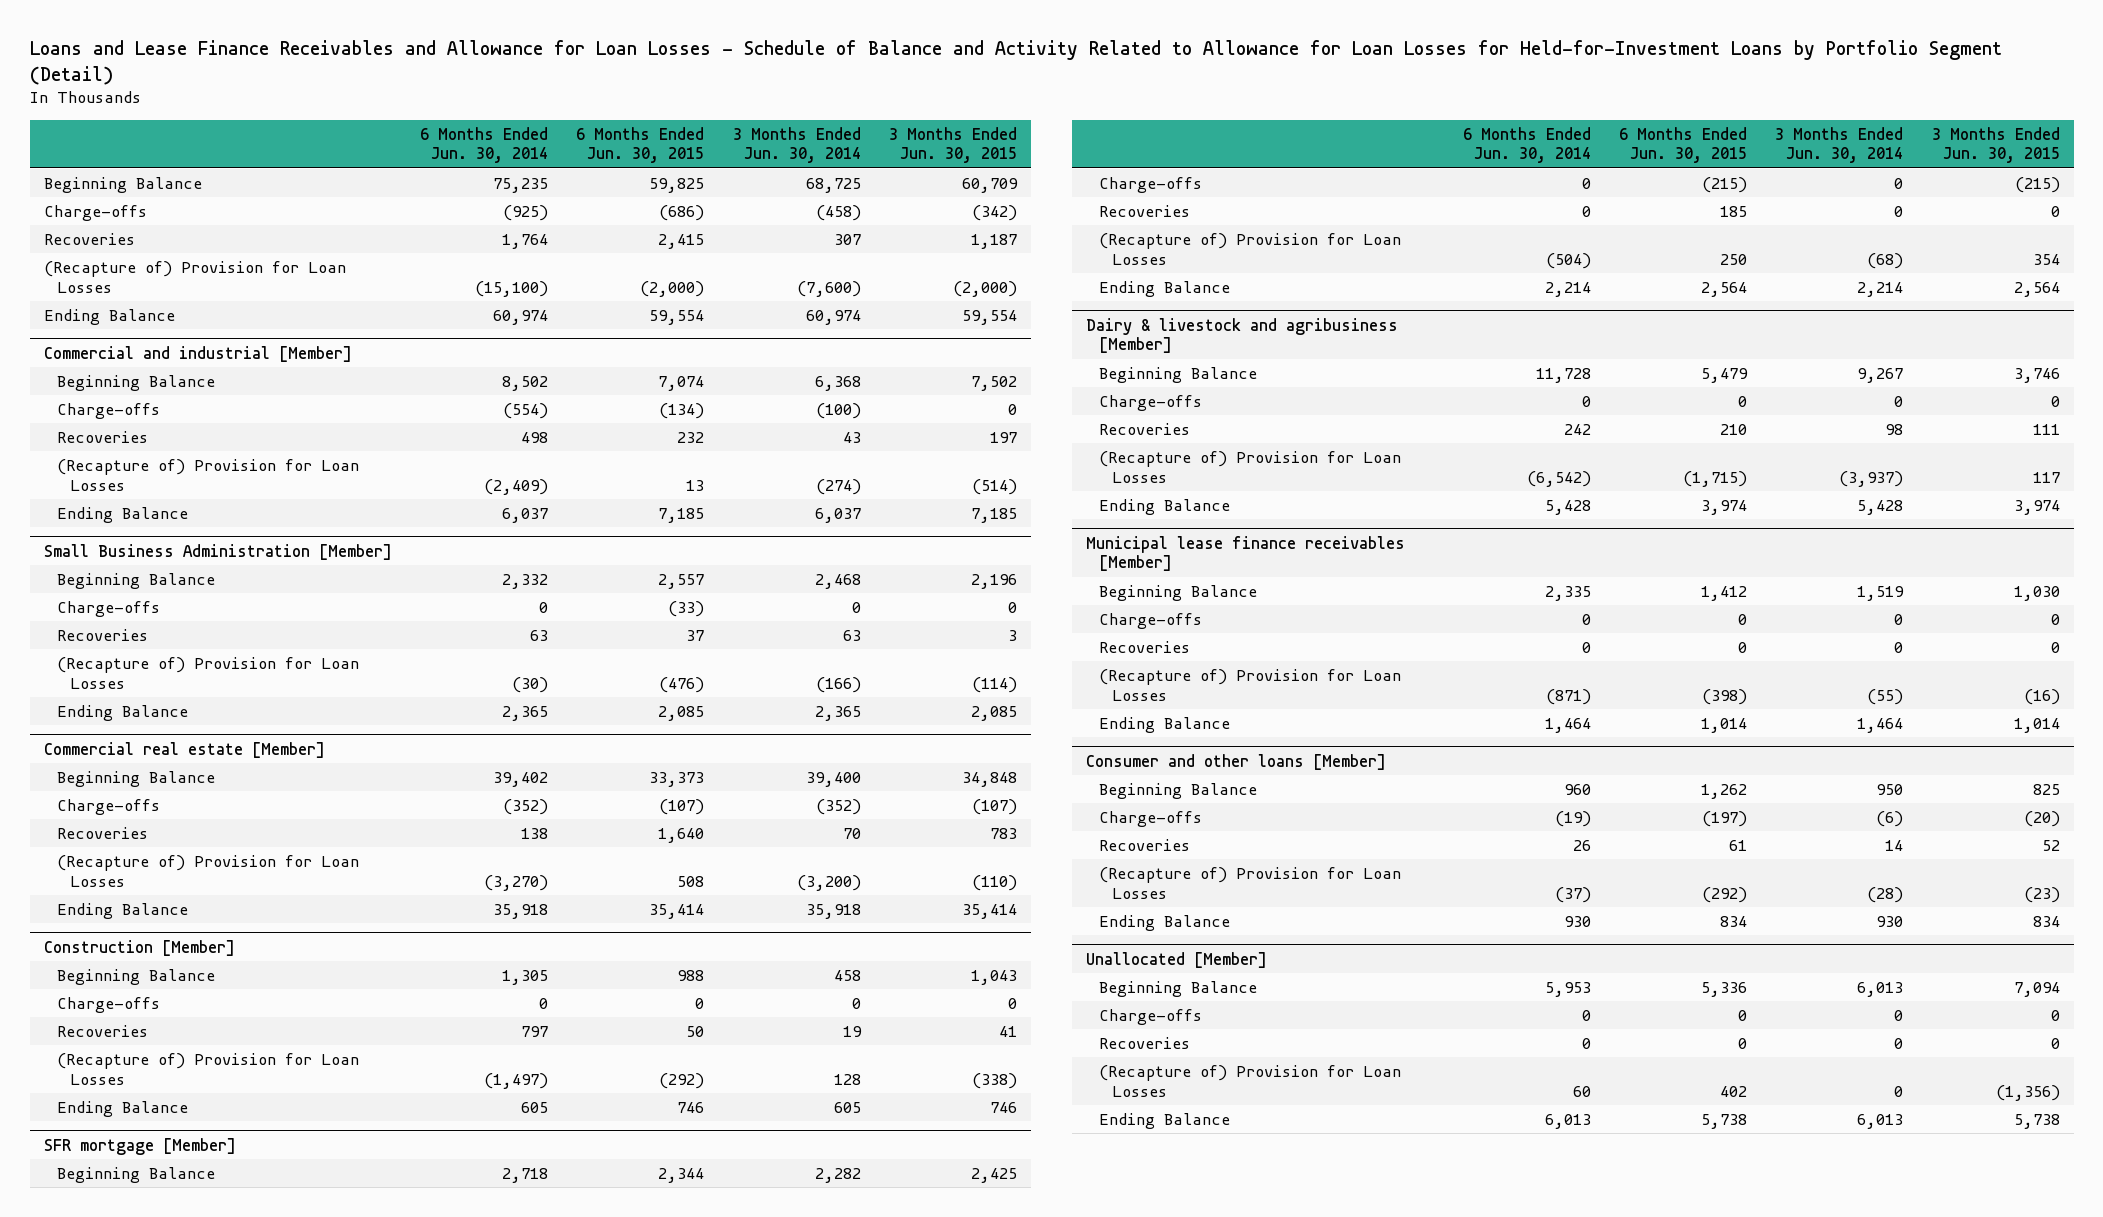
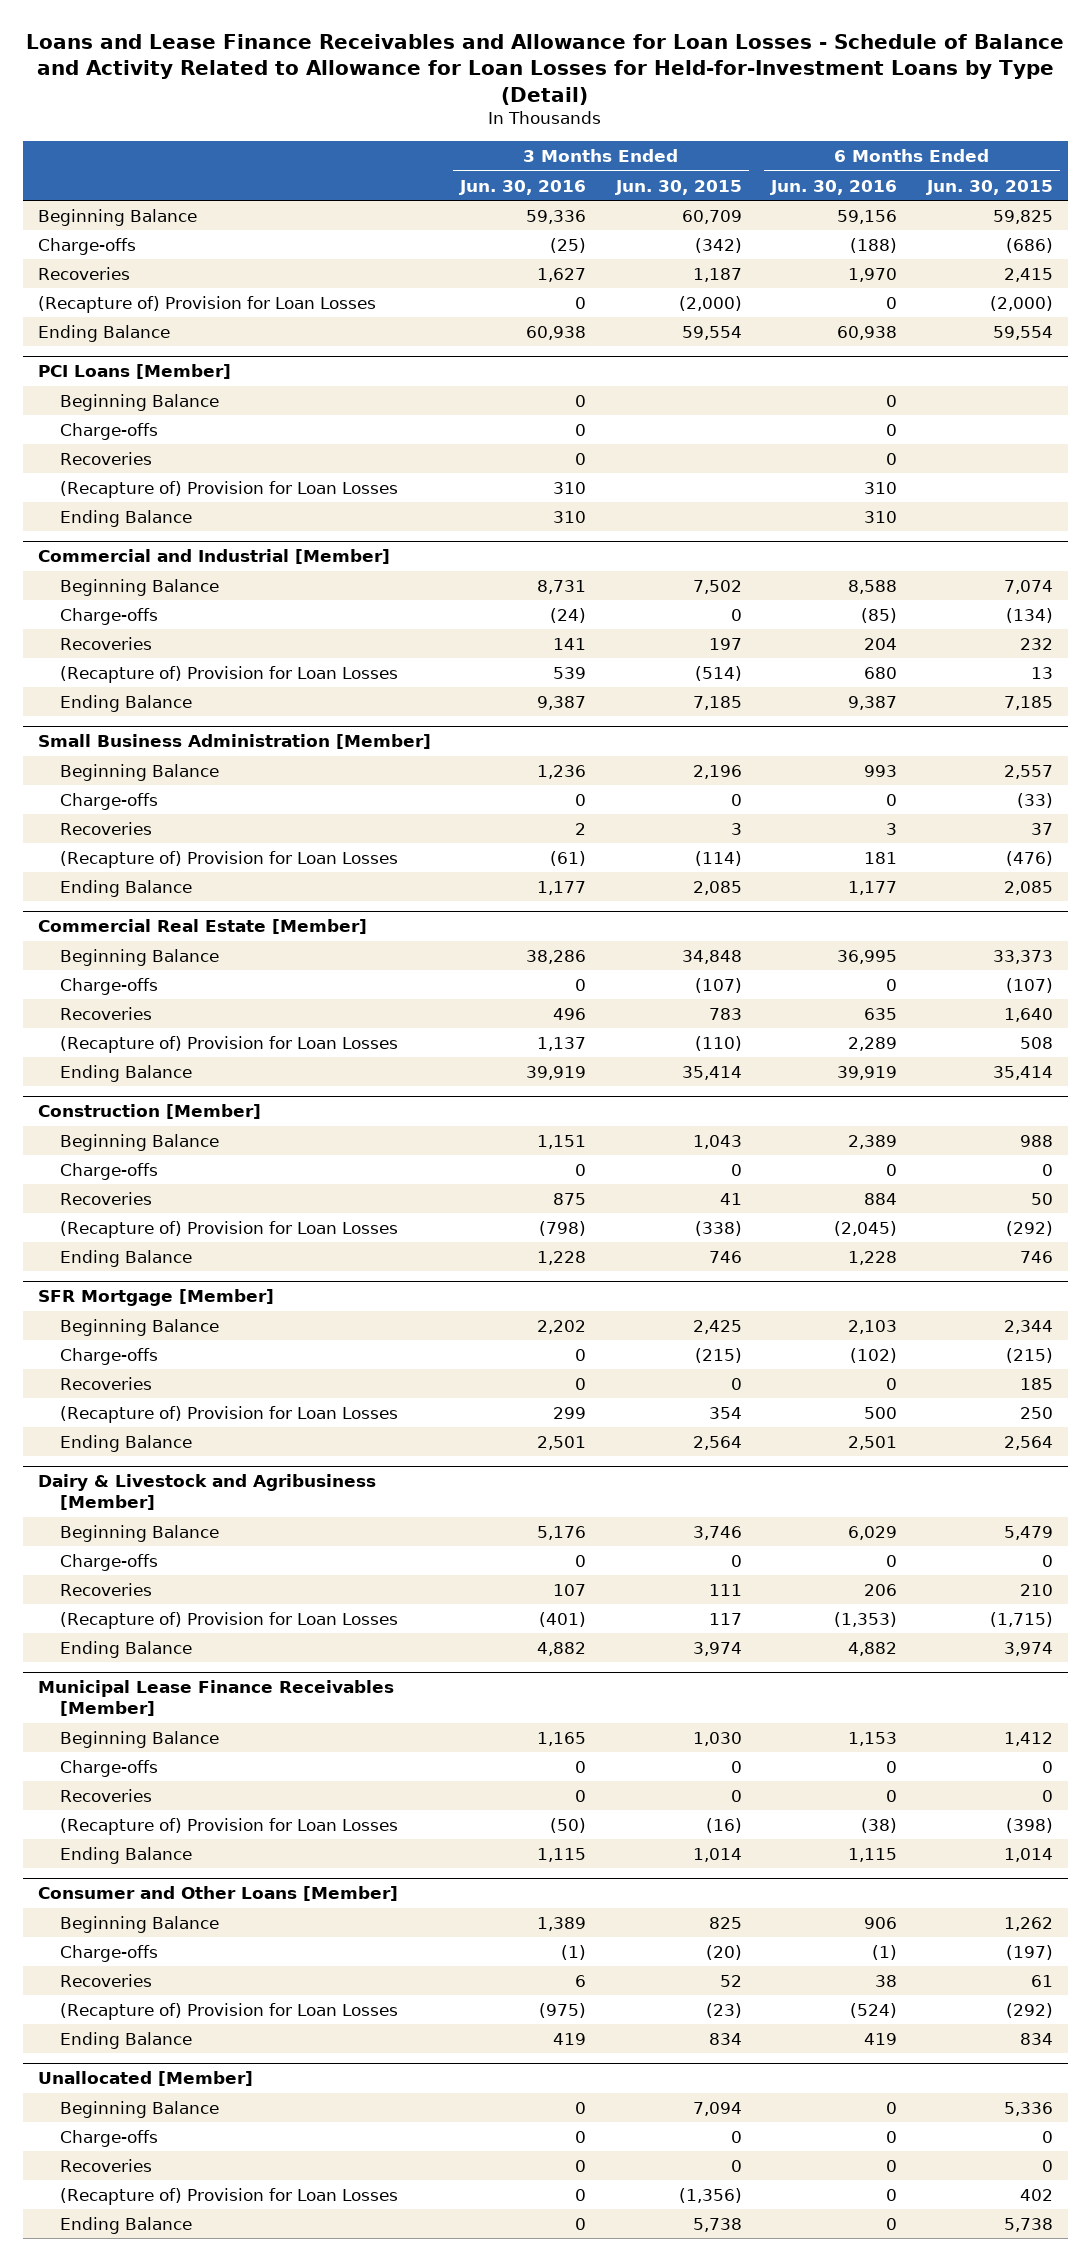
- Loans and Lease Finance Receivables and Allowance for Loan Losses - Schedule of Balance and Activity Related to Allowance for Loan Losses for Held-for-Investment Loans by Portfolio Segment (Detail)
+ Loans and Lease Finance Receivables and Allowance for Loan Losses - Schedule of Balance and Activity Related to Allowance for Loan Losses for Held-for-Investment Loans by Type (Detail)
- | 6 Months Ended Jun. 30, 2014 | 6 Months Ended Jun. 30, 2015 | 3 Months Ended Jun. 30, 2014 | 3 Months Ended Jun. 30, 2015
+ | 3 Months Ended Jun. 30, 2016 | 3 Months Ended Jun. 30, 2015 | 6 Months Ended Jun. 30, 2016 | 6 Months Ended Jun. 30, 2015
- Commercial and industrial [Member]
+ PCI Loans [Member]
+ Beginning Balance | 0 | | 0 |
+ Charge-offs | 0 | | 0 |
+ Recoveries | 0 | | 0 |
+ (Recapture of) Provision for Loan Losses | 310 | | 310 |
+ Ending Balance | 310 | | 310 |
+ Commercial and Industrial [Member]
- Commercial real estate [Member]
+ Commercial Real Estate [Member]
- SFR mortgage [Member]
+ SFR Mortgage [Member]
- Dairy & livestock and agribusiness [Member]
+ Dairy & Livestock and Agribusiness [Member]
- Municipal lease finance receivables [Member]
+ Municipal Lease Finance Receivables [Member]
- Consumer and other loans [Member]
+ Consumer and Other Loans [Member]

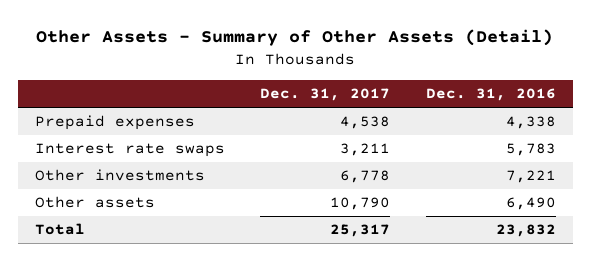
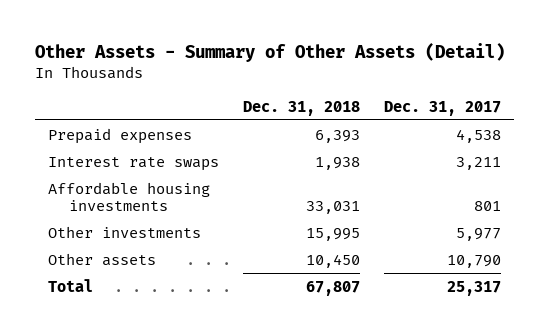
- | Dec. 31, 2017 | Dec. 31, 2016
+ | Dec. 31, 2018 | Dec. 31, 2017
- Other investments | 6,778 | 7,221
+ Affordable housing investments | 33,031 | 801
+ Other investments | 15,995 | 5,977

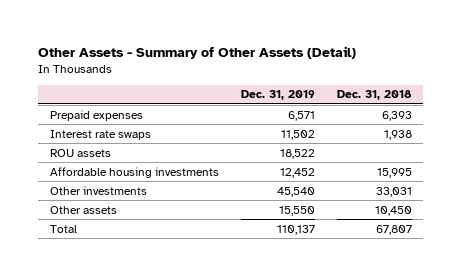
- | Dec. 31, 2018 | Dec. 31, 2017
+ | Dec. 31, 2019 | Dec. 31, 2018
- Affordable housing investments | 33,031 | 801
- Other investments | 15,995 | 5,977
+ ROU assets | 18,522 |
+ Affordable housing investments | 12,452 | 15,995
+ Other investments | 45,540 | 33,031

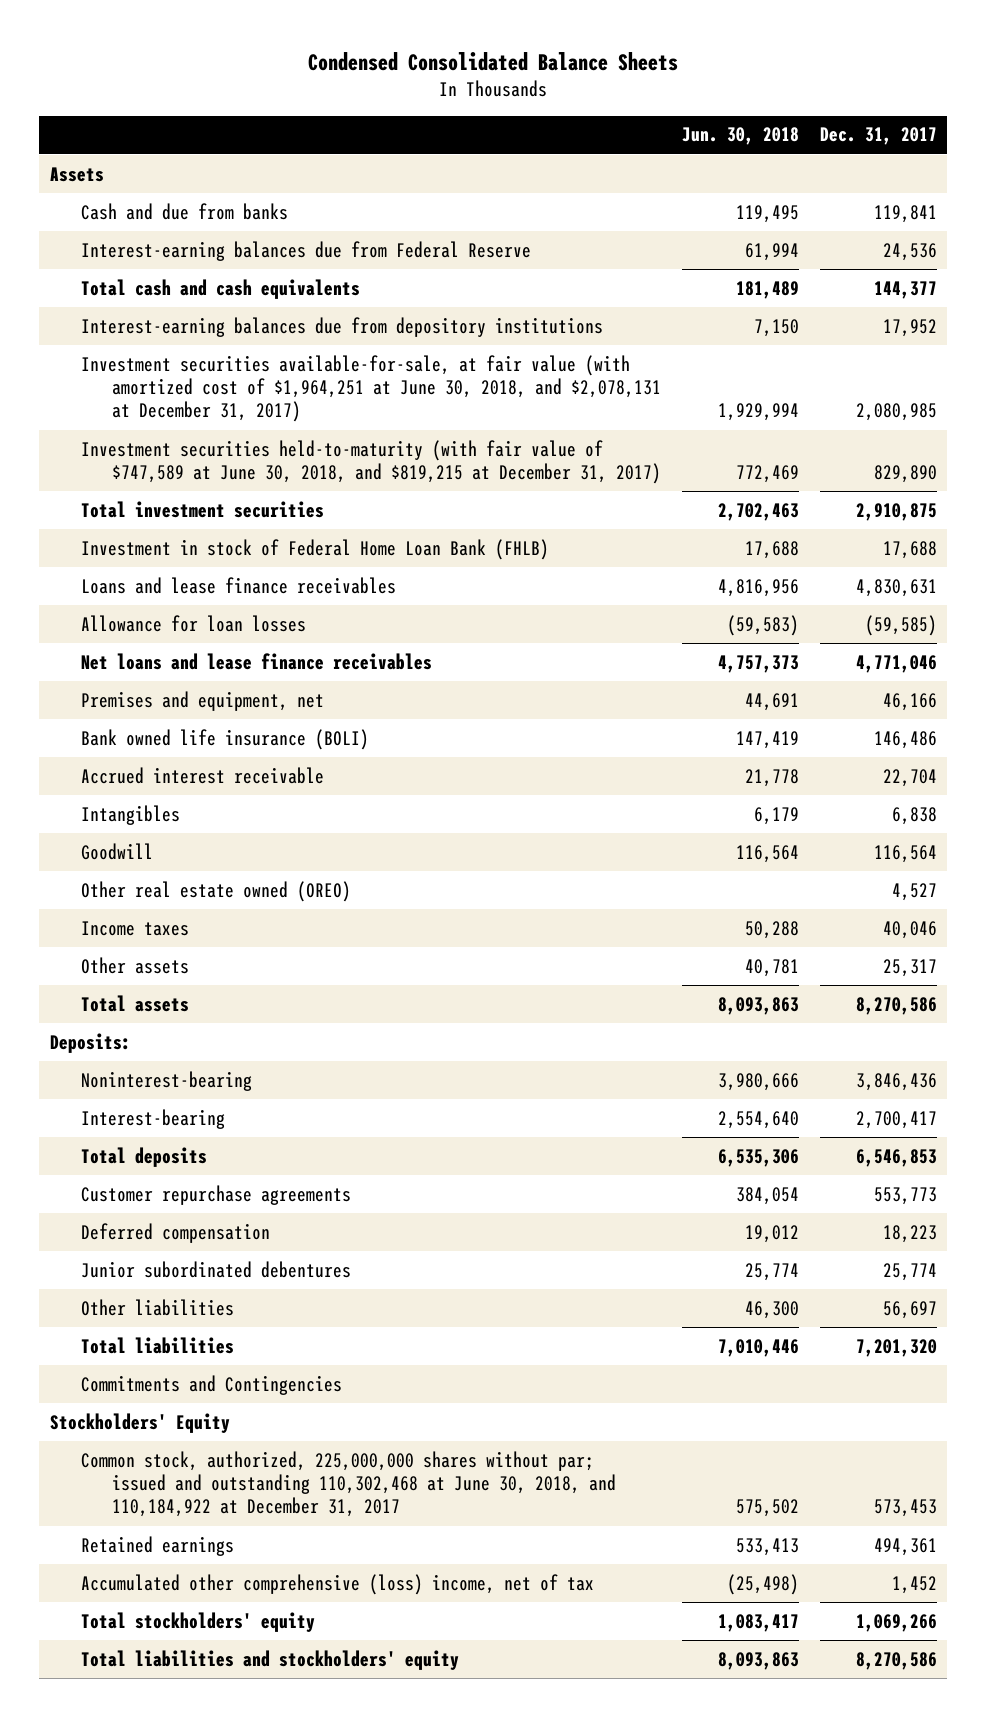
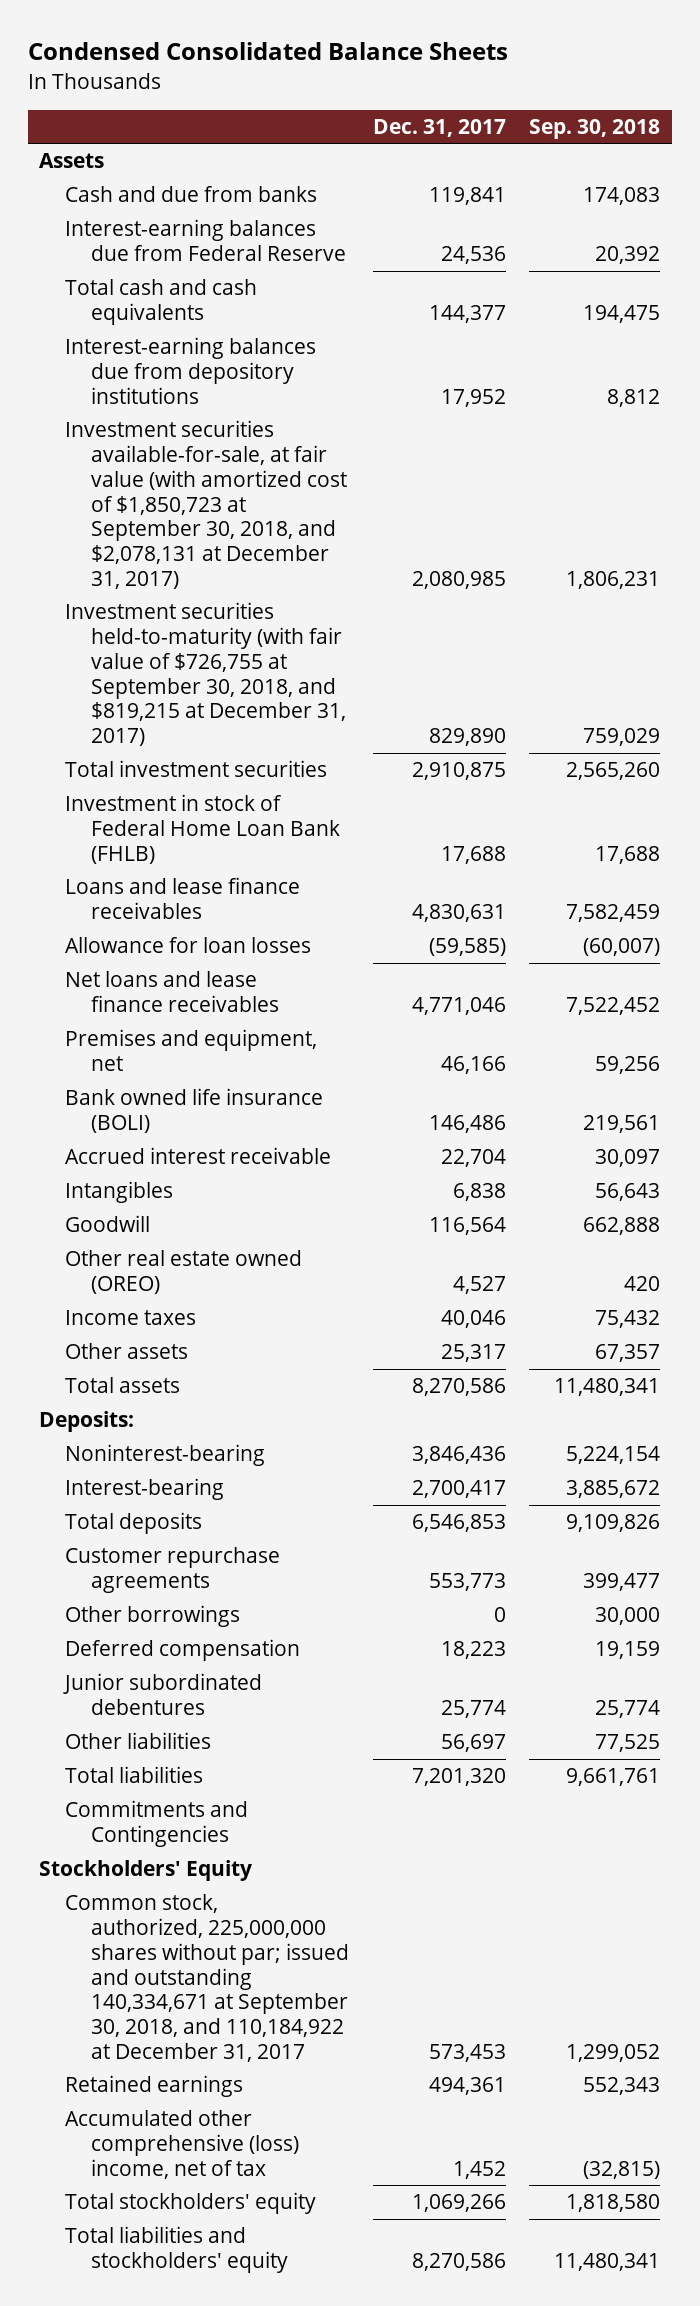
- | Jun. 30, 2018 | Dec. 31, 2017
+ | Dec. 31, 2017 | Sep. 30, 2018
- Investment securities available-for-sale, at fair value (with amortized cost of $1,964,251 at June 30, 2018, and $2,078,131 at December 31, 2017) | 1,929,994 | 2,080,985
- Investment securities held-to-maturity (with fair value of $747,589 at June 30, 2018, and $819,215 at December 31, 2017) | 772,469 | 829,890
+ Investment securities available-for-sale, at fair value (with amortized cost of $1,850,723 at September 30, 2018, and $2,078,131 at December 31, 2017) | 2,080,985 | 1,806,231
+ Investment securities held-to-maturity (with fair value of $726,755 at September 30, 2018, and $819,215 at December 31, 2017) | 829,890 | 759,029
+ Other borrowings | 0 | 30,000
- Common stock, authorized, 225,000,000 shares without par; issued and outstanding 110,302,468 at June 30, 2018, and 110,184,922 at December 31, 2017 | 575,502 | 573,453
+ Common stock, authorized, 225,000,000 shares without par; issued and outstanding 140,334,671 at September 30, 2018, and 110,184,922 at December 31, 2017 | 573,453 | 1,299,052

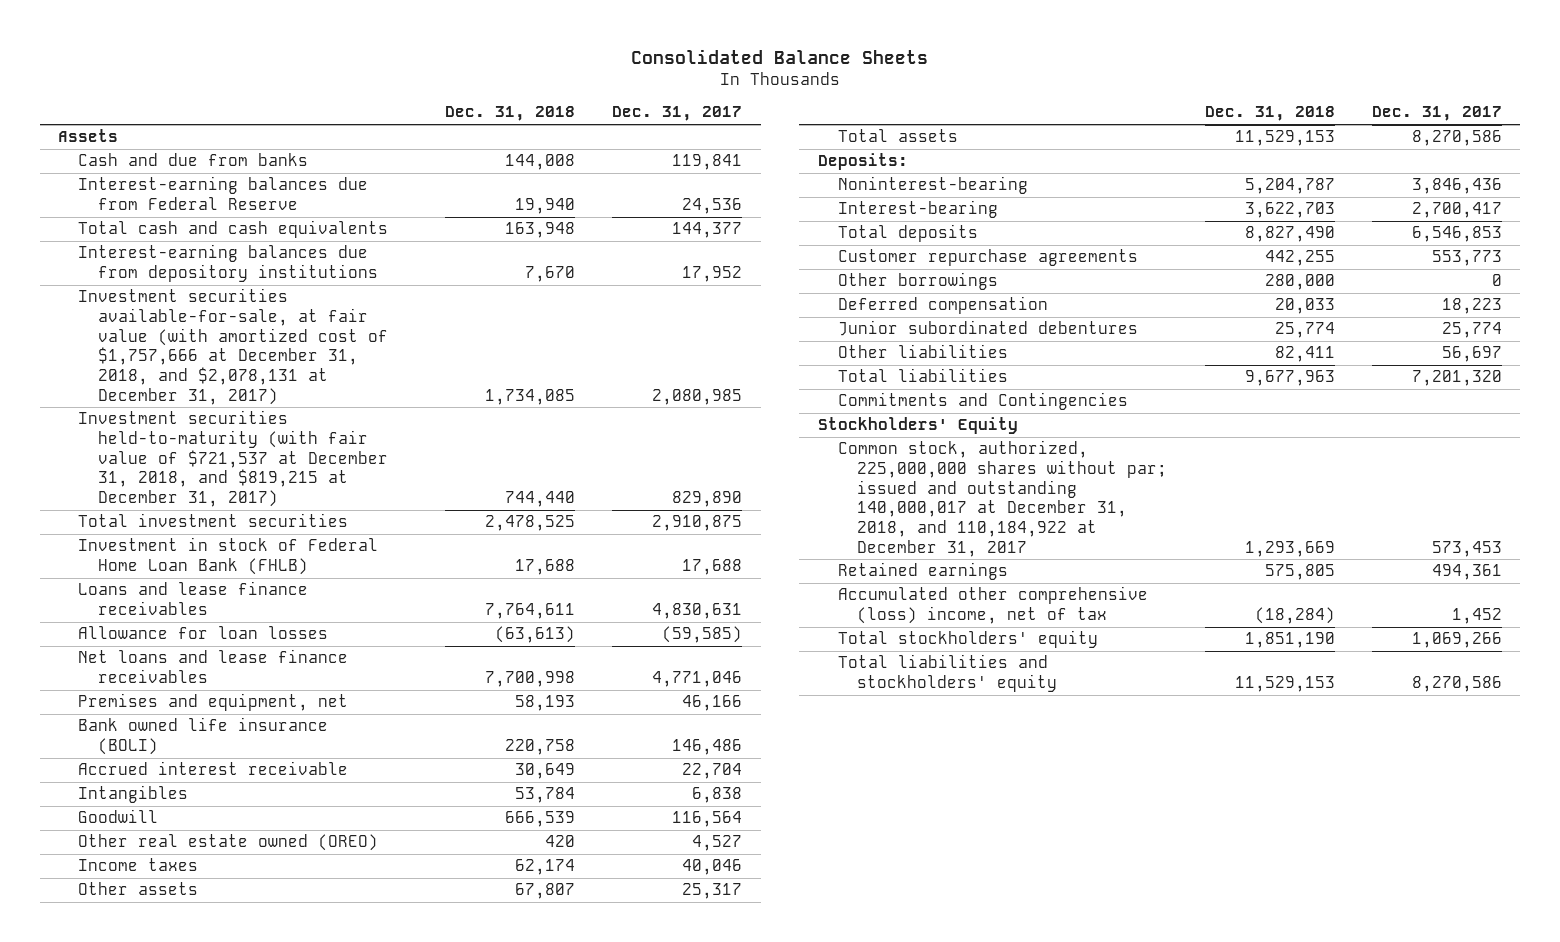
- Condensed Consolidated Balance Sheets
+ Consolidated Balance Sheets
- | Dec. 31, 2017 | Sep. 30, 2018
+ | Dec. 31, 2018 | Dec. 31, 2017
- Investment securities available-for-sale, at fair value (with amortized cost of $1,850,723 at September 30, 2018, and $2,078,131 at December 31, 2017) | 2,080,985 | 1,806,231
- Investment securities held-to-maturity (with fair value of $726,755 at September 30, 2018, and $819,215 at December 31, 2017) | 829,890 | 759,029
+ Investment securities available-for-sale, at fair value (with amortized cost of $1,757,666 at December 31, 2018, and $2,078,131 at December 31, 2017) | 1,734,085 | 2,080,985
+ Investment securities held-to-maturity (with fair value of $721,537 at December 31, 2018, and $819,215 at December 31, 2017) | 744,440 | 829,890
- Common stock, authorized, 225,000,000 shares without par; issued and outstanding 140,334,671 at September 30, 2018, and 110,184,922 at December 31, 2017 | 573,453 | 1,299,052
+ Common stock, authorized, 225,000,000 shares without par; issued and outstanding 140,000,017 at December 31, 2018, and 110,184,922 at December 31, 2017 | 1,293,669 | 573,453

